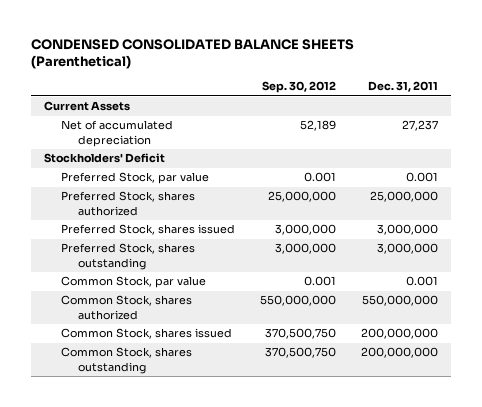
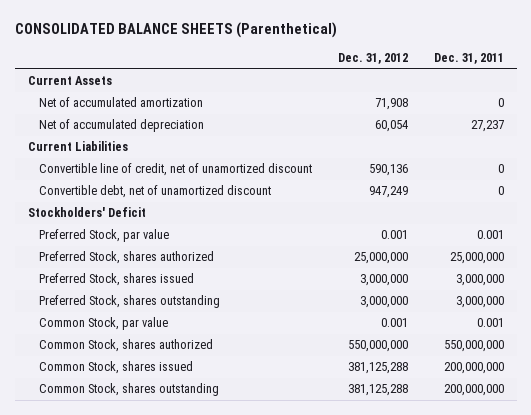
- CONDENSED CONSOLIDATED BALANCE SHEETS (Parenthetical)
+ CONSOLIDATED BALANCE SHEETS (Parenthetical)
- | Sep. 30, 2012 | Dec. 31, 2011
+ | Dec. 31, 2012 | Dec. 31, 2011
+ Net of accumulated amortization | 71,908 | 0
+ Current Liabilities
+ Convertible line of credit, net of unamortized discount | 590,136 | 0
+ Convertible debt, net of unamortized discount | 947,249 | 0

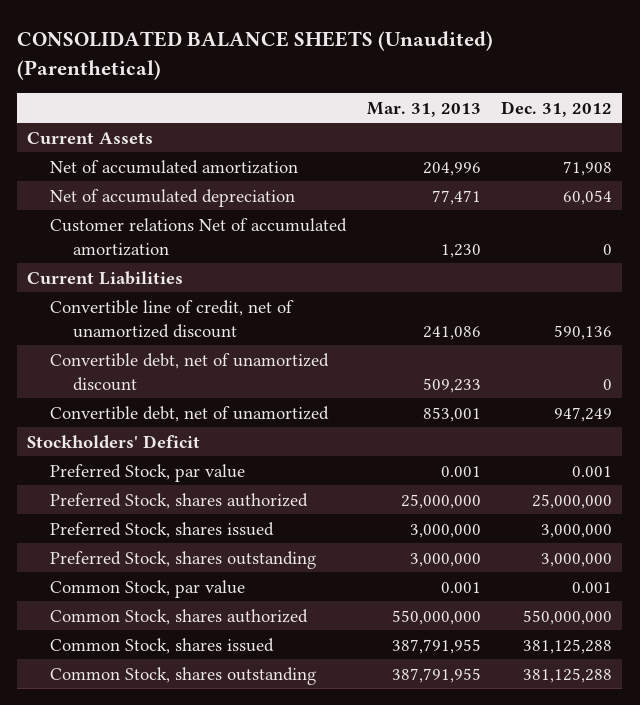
- CONSOLIDATED BALANCE SHEETS (Parenthetical)
+ CONSOLIDATED BALANCE SHEETS (Unaudited) (Parenthetical)
- | Dec. 31, 2012 | Dec. 31, 2011
+ | Mar. 31, 2013 | Dec. 31, 2012
+ Customer relations Net of accumulated amortization | 1,230 | 0
- Convertible debt, net of unamortized discount | 947,249 | 0
+ Convertible debt, net of unamortized discount | 509,233 | 0
+ Convertible debt, net of unamortized | 853,001 | 947,249

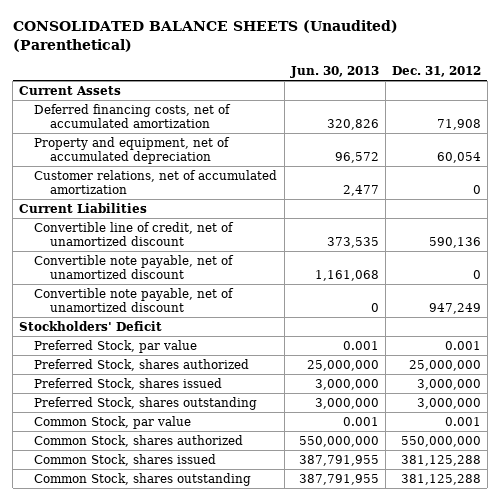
- | Mar. 31, 2013 | Dec. 31, 2012
+ | Jun. 30, 2013 | Dec. 31, 2012
- Net of accumulated amortization | 204,996 | 71,908
- Net of accumulated depreciation | 77,471 | 60,054
- Customer relations Net of accumulated amortization | 1,230 | 0
+ Deferred financing costs, net of accumulated amortization | 320,826 | 71,908
+ Property and equipment, net of accumulated depreciation | 96,572 | 60,054
+ Customer relations, net of accumulated amortization | 2,477 | 0
- Convertible debt, net of unamortized discount | 509,233 | 0
- Convertible debt, net of unamortized | 853,001 | 947,249
+ Convertible note payable, net of unamortized discount | 1,161,068 | 0
+ Convertible note payable, net of unamortized discount | 0 | 947,249

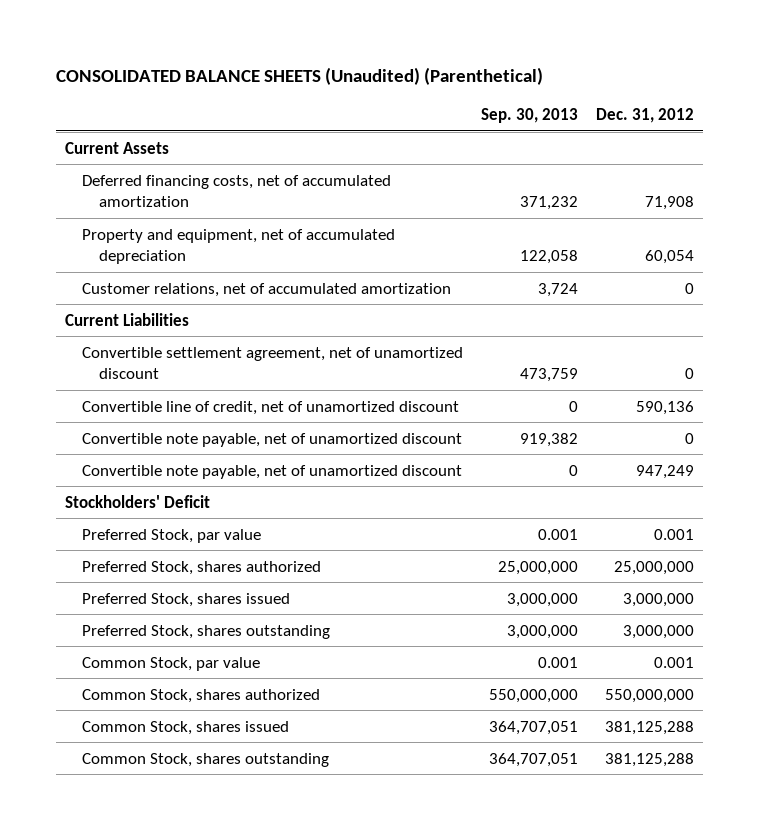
- | Jun. 30, 2013 | Dec. 31, 2012
+ | Sep. 30, 2013 | Dec. 31, 2012
+ Convertible settlement agreement, net of unamortized discount | 473,759 | 0

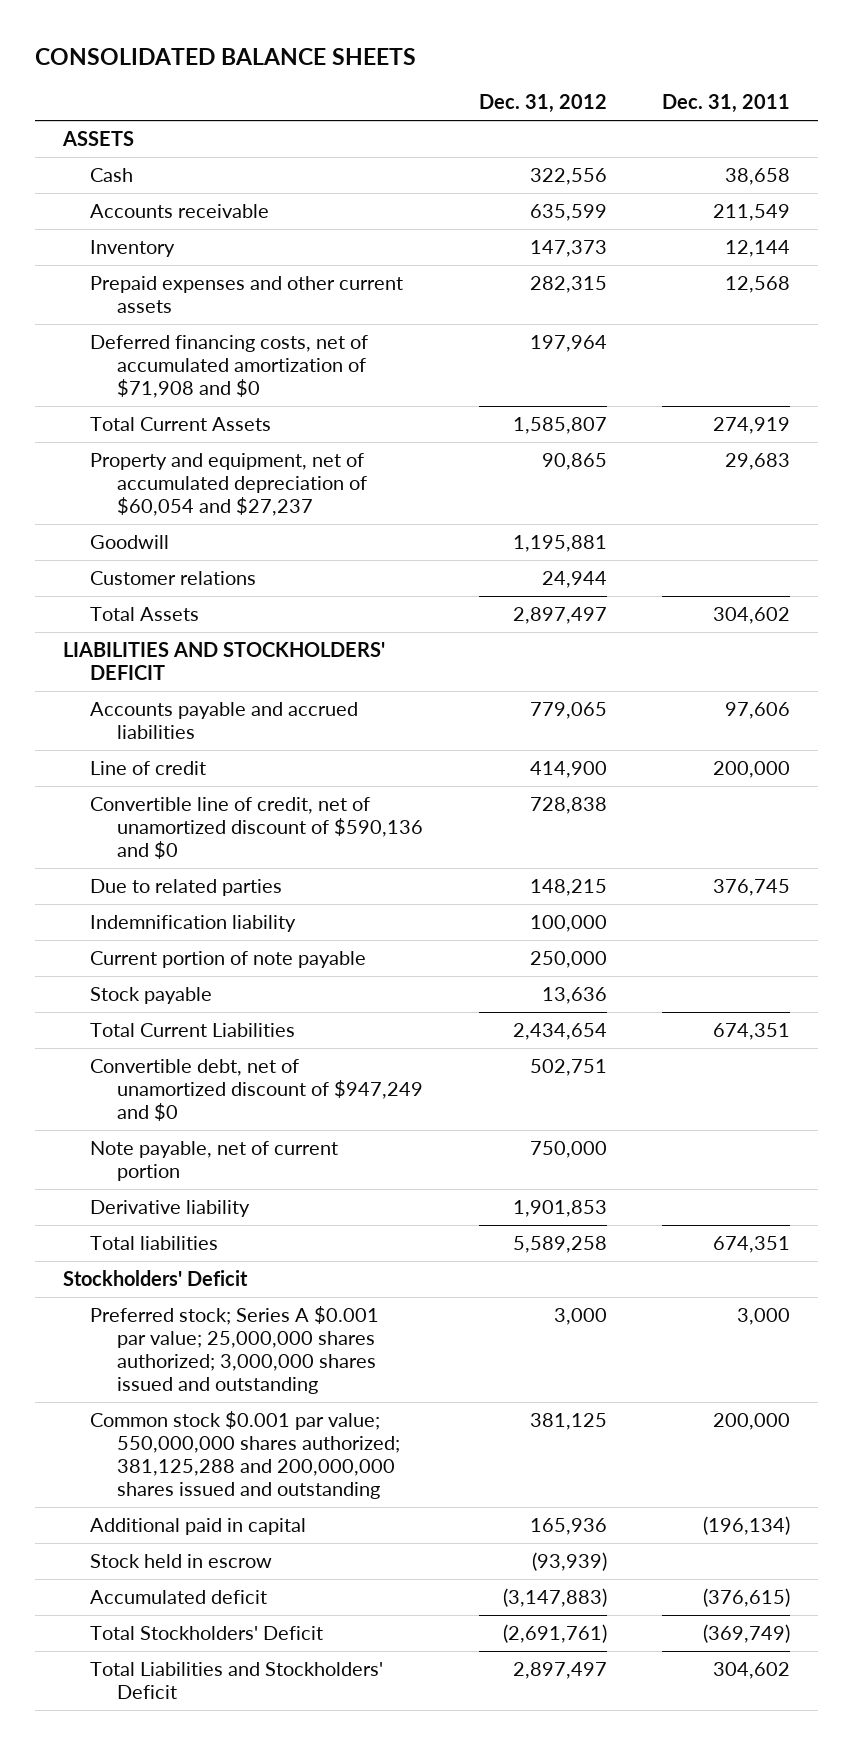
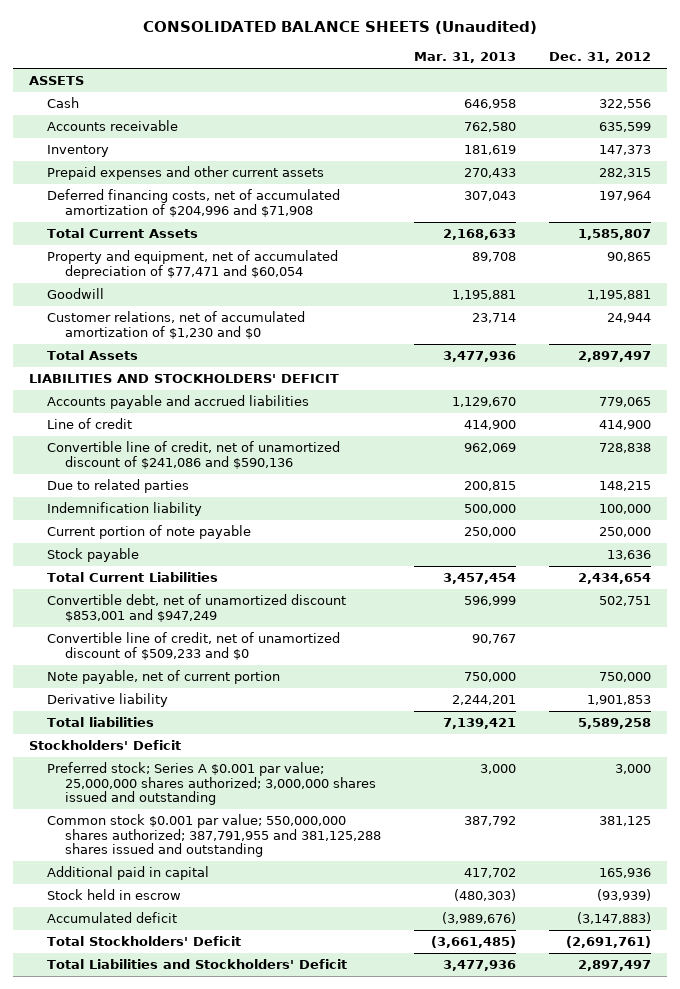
- CONSOLIDATED BALANCE SHEETS
+ CONSOLIDATED BALANCE SHEETS (Unaudited)
- | Dec. 31, 2012 | Dec. 31, 2011
+ | Mar. 31, 2013 | Dec. 31, 2012
- Deferred financing costs, net of accumulated amortization of $71,908 and $0 | 197,964 |
+ Deferred financing costs, net of accumulated amortization of $204,996 and $71,908 | 307,043 | 197,964
- Property and equipment, net of accumulated depreciation of $60,054 and $27,237 | 90,865 | 29,683
+ Property and equipment, net of accumulated depreciation of $77,471 and $60,054 | 89,708 | 90,865
- Customer relations | 24,944 |
+ Customer relations, net of accumulated amortization of $1,230 and $0 | 23,714 | 24,944
- Convertible line of credit, net of unamortized discount of $590,136 and $0 | 728,838 |
+ Convertible line of credit, net of unamortized discount of $241,086 and $590,136 | 962,069 | 728,838
- Convertible debt, net of unamortized discount of $947,249 and $0 | 502,751 |
+ Convertible debt, net of unamortized discount $853,001 and $947,249 | 596,999 | 502,751
+ Convertible line of credit, net of unamortized discount of $509,233 and $0 | 90,767 |
- Common stock $0.001 par value; 550,000,000 shares authorized; 381,125,288 and 200,000,000 shares issued and outstanding | 381,125 | 200,000
+ Common stock $0.001 par value; 550,000,000 shares authorized; 387,791,955 and 381,125,288 shares issued and outstanding | 387,792 | 381,125

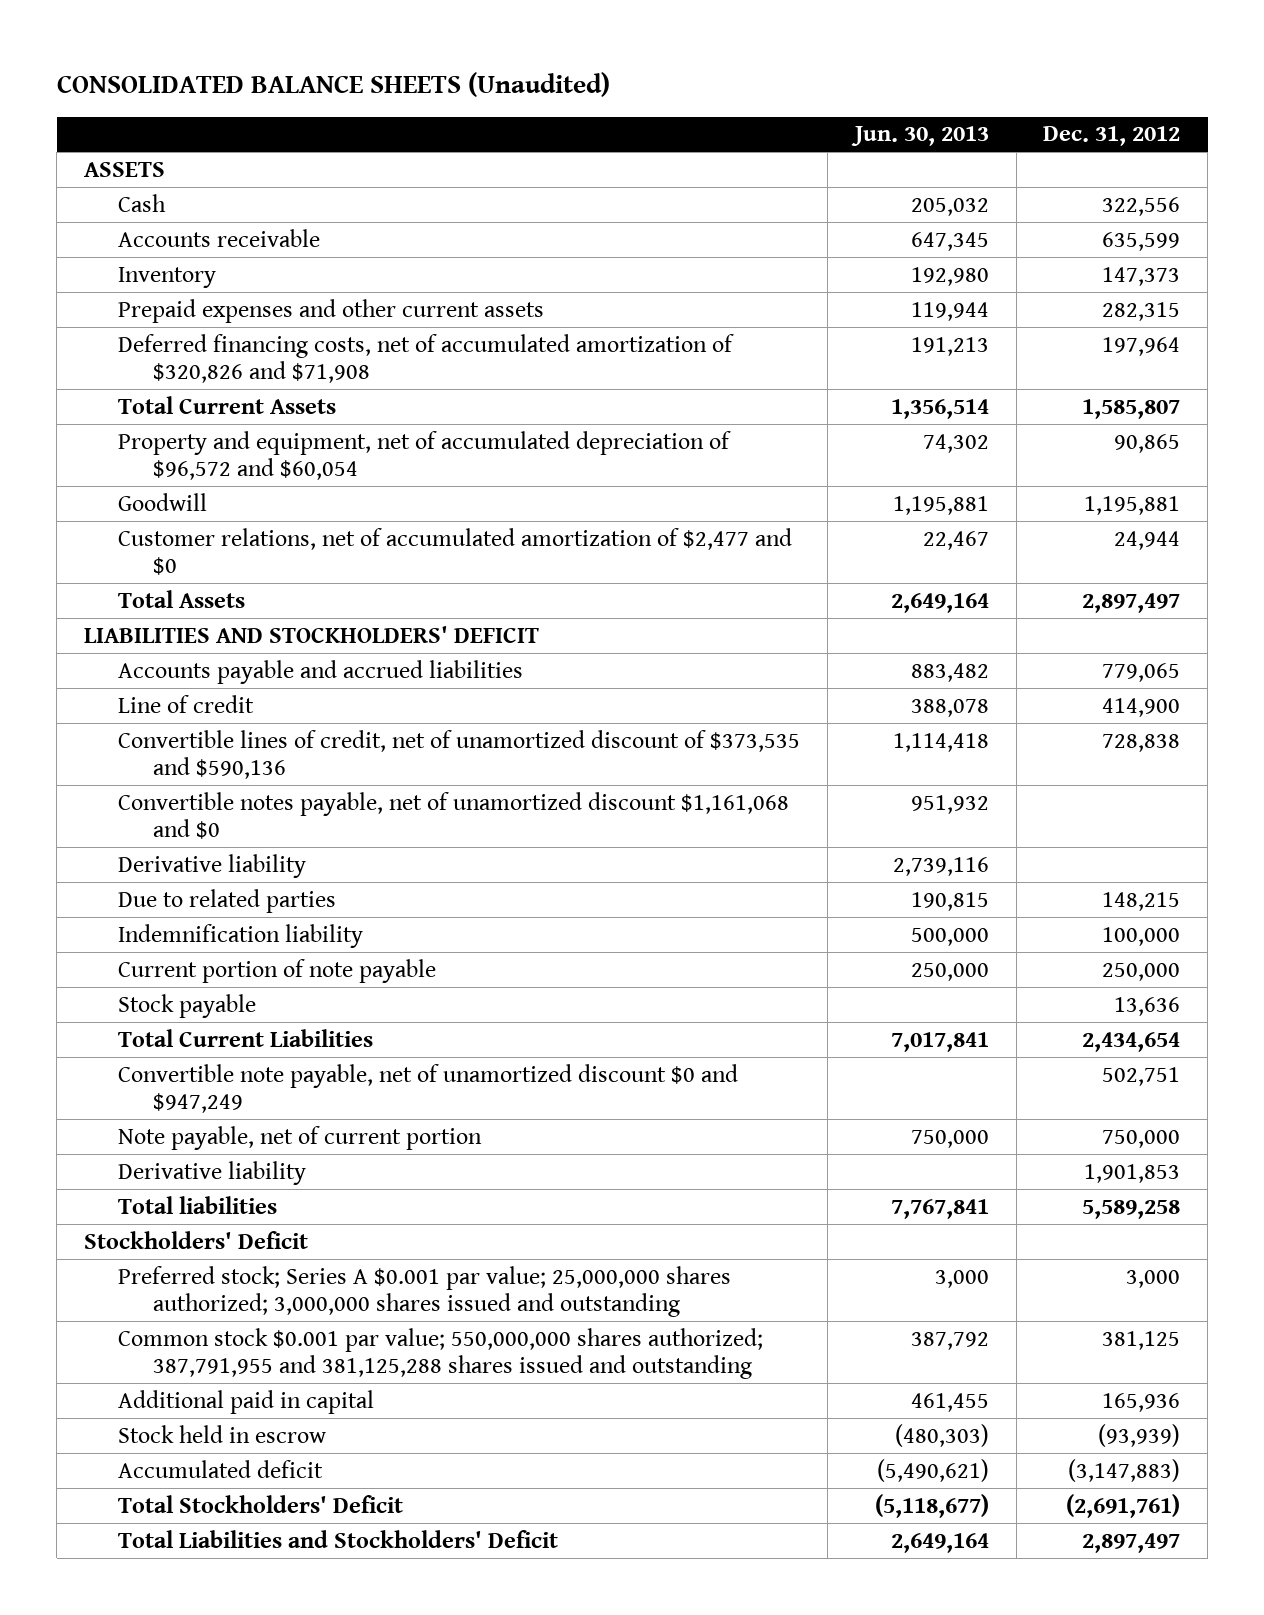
- | Mar. 31, 2013 | Dec. 31, 2012
+ | Jun. 30, 2013 | Dec. 31, 2012
- Deferred financing costs, net of accumulated amortization of $204,996 and $71,908 | 307,043 | 197,964
+ Deferred financing costs, net of accumulated amortization of $320,826 and $71,908 | 191,213 | 197,964
- Property and equipment, net of accumulated depreciation of $77,471 and $60,054 | 89,708 | 90,865
+ Property and equipment, net of accumulated depreciation of $96,572 and $60,054 | 74,302 | 90,865
- Customer relations, net of accumulated amortization of $1,230 and $0 | 23,714 | 24,944
+ Customer relations, net of accumulated amortization of $2,477 and $0 | 22,467 | 24,944
- Convertible line of credit, net of unamortized discount of $241,086 and $590,136 | 962,069 | 728,838
+ Convertible lines of credit, net of unamortized discount of $373,535 and $590,136 | 1,114,418 | 728,838
+ Convertible notes payable, net of unamortized discount $1,161,068 and $0 | 951,932 |
+ Derivative liability | 2,739,116 |
- Convertible debt, net of unamortized discount $853,001 and $947,249 | 596,999 | 502,751
- Convertible line of credit, net of unamortized discount of $509,233 and $0 | 90,767 |
+ Convertible note payable, net of unamortized discount $0 and $947,249 | | 502,751

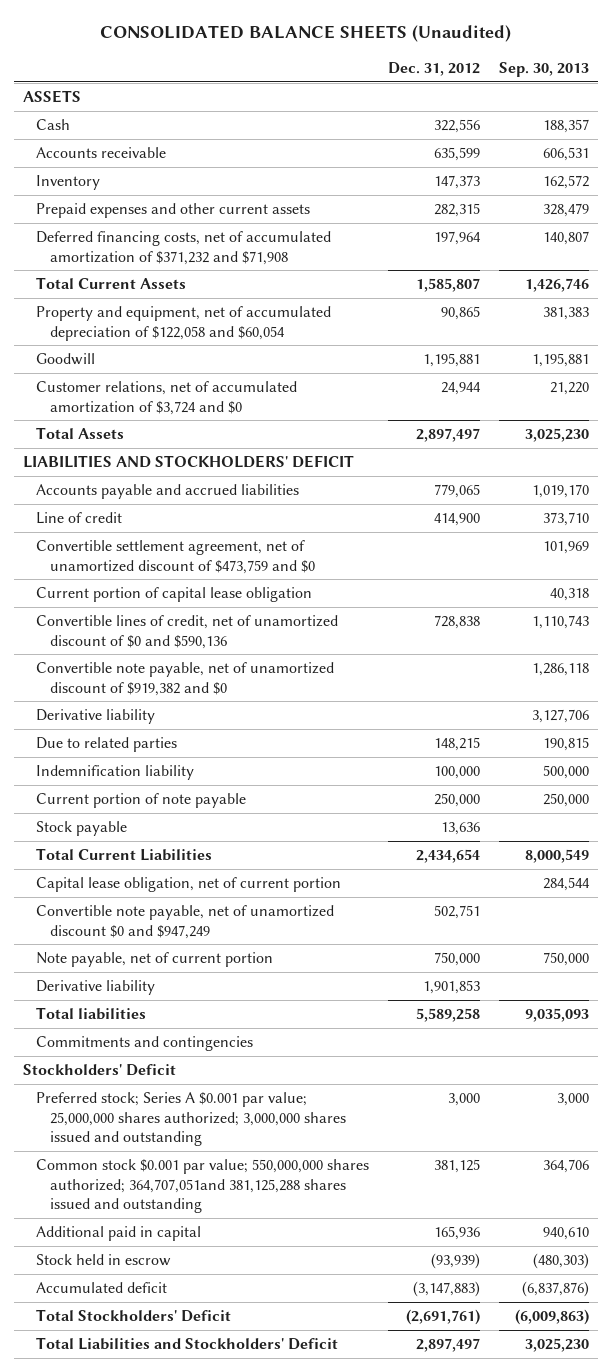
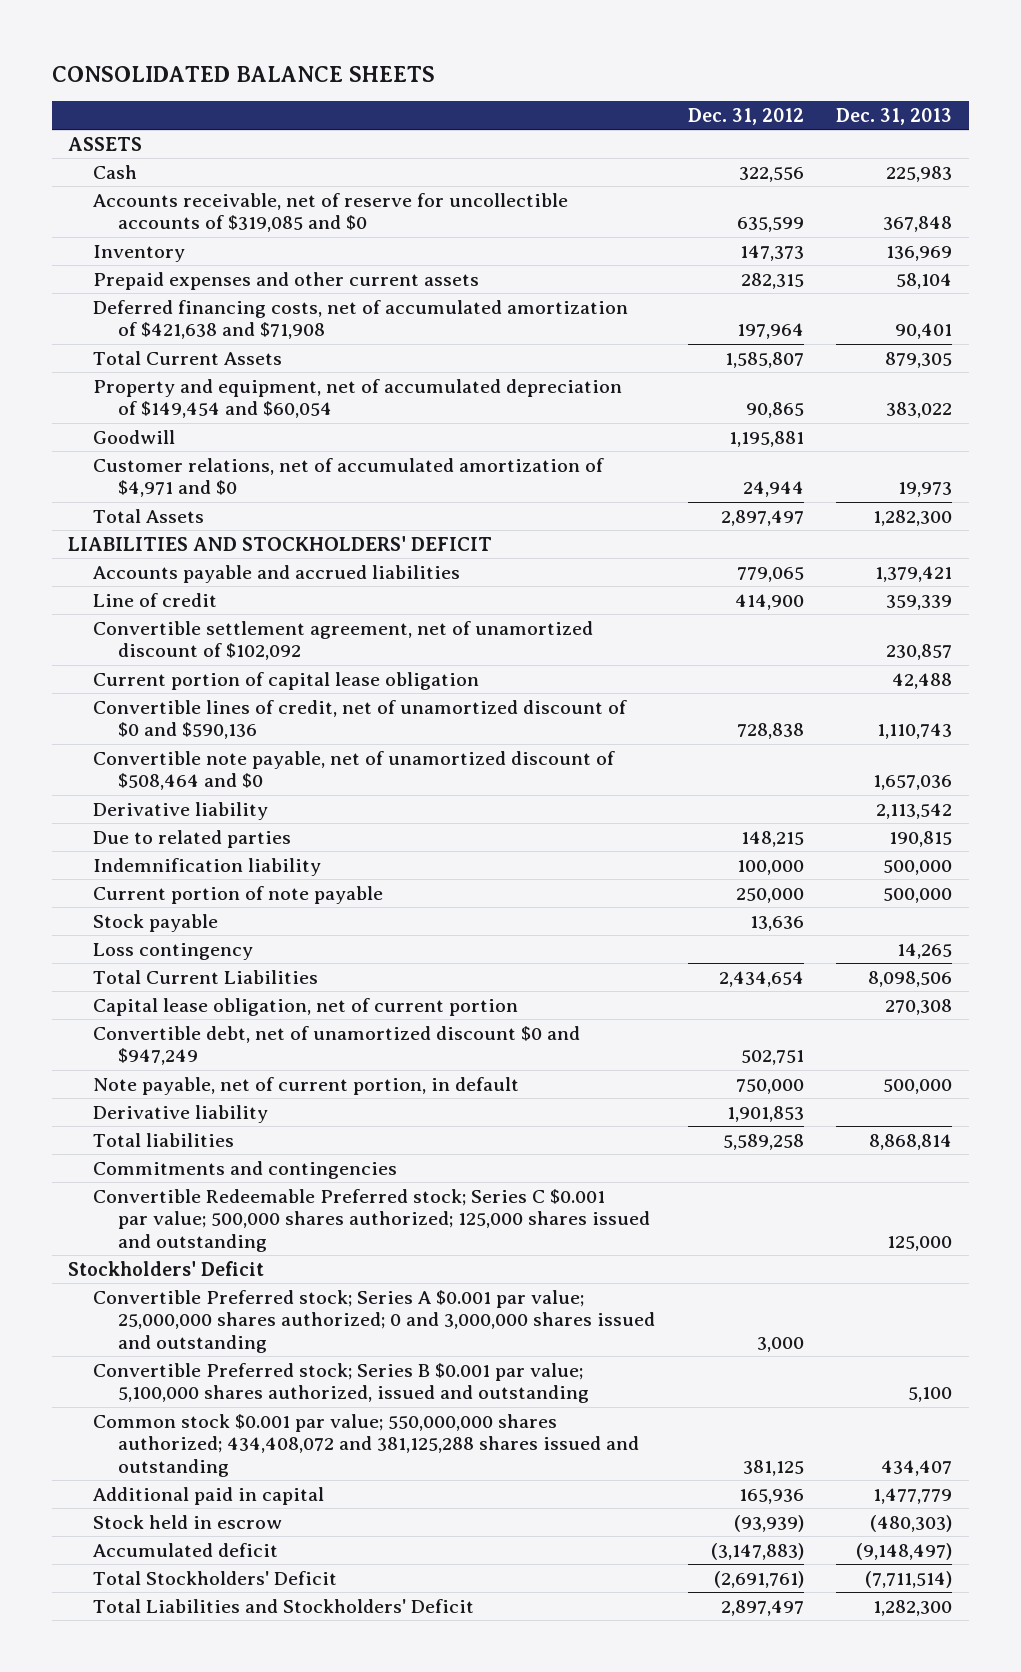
- CONSOLIDATED BALANCE SHEETS (Unaudited)
+ CONSOLIDATED BALANCE SHEETS
- | Dec. 31, 2012 | Sep. 30, 2013
+ | Dec. 31, 2012 | Dec. 31, 2013
- Accounts receivable | 635,599 | 606,531
+ Accounts receivable, net of reserve for uncollectible accounts of $319,085 and $0 | 635,599 | 367,848
- Deferred financing costs, net of accumulated amortization of $371,232 and $71,908 | 197,964 | 140,807
+ Deferred financing costs, net of accumulated amortization of $421,638 and $71,908 | 197,964 | 90,401
- Property and equipment, net of accumulated depreciation of $122,058 and $60,054 | 90,865 | 381,383
+ Property and equipment, net of accumulated depreciation of $149,454 and $60,054 | 90,865 | 383,022
- Customer relations, net of accumulated amortization of $3,724 and $0 | 24,944 | 21,220
+ Customer relations, net of accumulated amortization of $4,971 and $0 | 24,944 | 19,973
- Convertible settlement agreement, net of unamortized discount of $473,759 and $0 | | 101,969
+ Convertible settlement agreement, net of unamortized discount of $102,092 | | 230,857
- Convertible note payable, net of unamortized discount of $919,382 and $0 | | 1,286,118
+ Convertible note payable, net of unamortized discount of $508,464 and $0 | | 1,657,036
+ Loss contingency | | 14,265
- Convertible note payable, net of unamortized discount $0 and $947,249 | 502,751 |
- Note payable, net of current portion | 750,000 | 750,000
+ Convertible debt, net of unamortized discount $0 and $947,249 | 502,751 |
+ Note payable, net of current portion, in default | 750,000 | 500,000
+ Convertible Redeemable Preferred stock; Series C $0.001 par value; 500,000 shares authorized; 125,000 shares issued and outstanding | | 125,000
- Preferred stock; Series A $0.001 par value; 25,000,000 shares authorized; 3,000,000 shares issued and outstanding | 3,000 | 3,000
- Common stock $0.001 par value; 550,000,000 shares authorized; 364,707,051and 381,125,288 shares issued and outstanding | 381,125 | 364,706
+ Convertible Preferred stock; Series A $0.001 par value; 25,000,000 shares authorized; 0 and 3,000,000 shares issued and outstanding | 3,000 |
+ Convertible Preferred stock; Series B $0.001 par value; 5,100,000 shares authorized, issued and outstanding | | 5,100
+ Common stock $0.001 par value; 550,000,000 shares authorized; 434,408,072 and 381,125,288 shares issued and outstanding | 381,125 | 434,407

